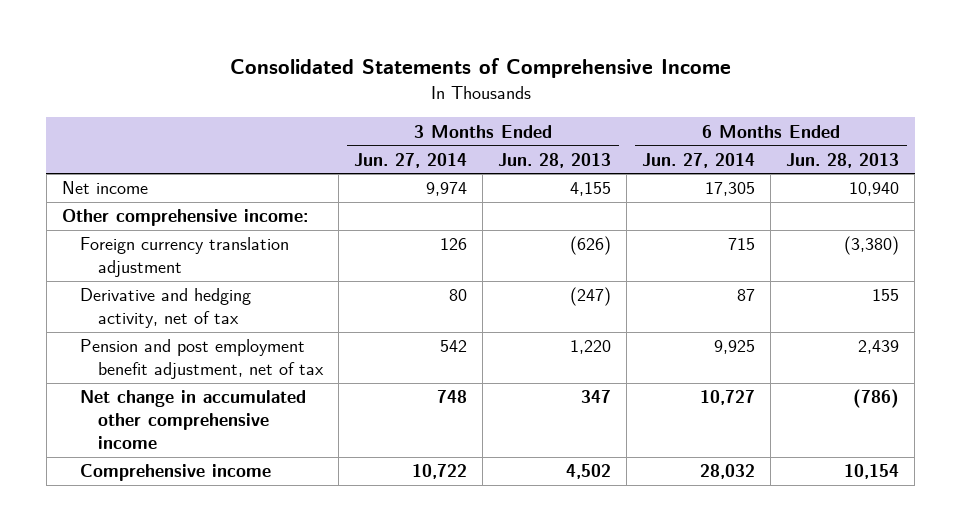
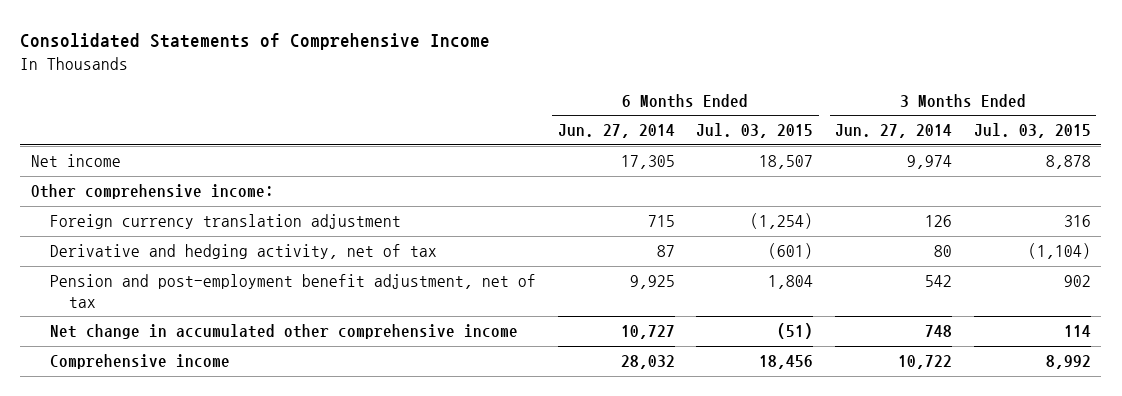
- | 3 Months Ended Jun. 27, 2014 | 3 Months Ended Jun. 28, 2013 | 6 Months Ended Jun. 27, 2014 | 6 Months Ended Jun. 28, 2013
+ | 6 Months Ended Jun. 27, 2014 | 6 Months Ended Jul. 03, 2015 | 3 Months Ended Jun. 27, 2014 | 3 Months Ended Jul. 03, 2015
- Pension and post employment benefit adjustment, net of tax | 542 | 1,220 | 9,925 | 2,439
+ Pension and post-employment benefit adjustment, net of tax | 9,925 | 1,804 | 542 | 902

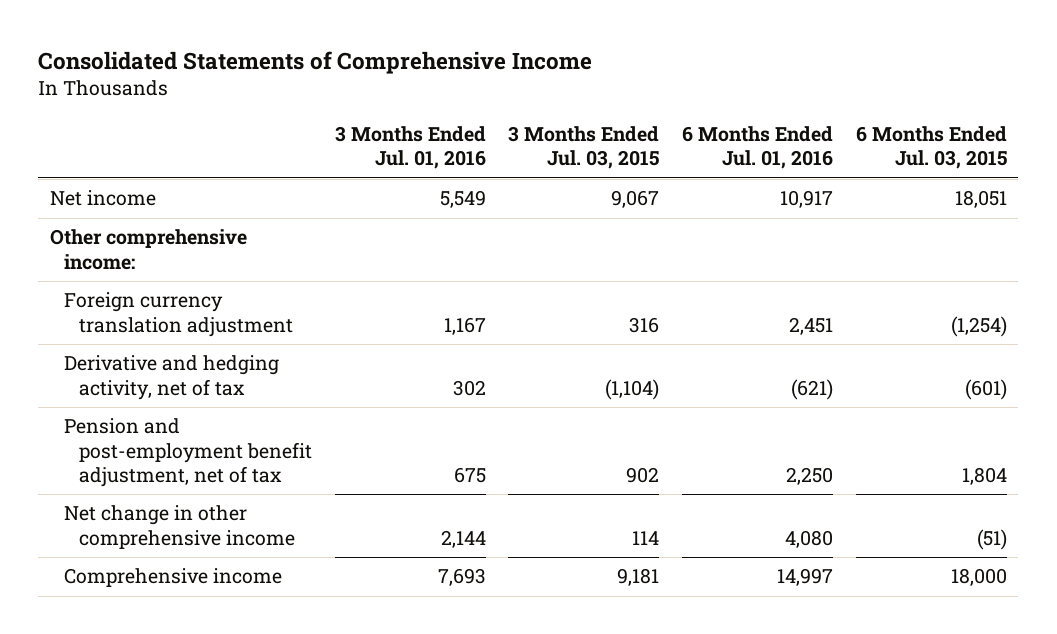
- | 6 Months Ended Jun. 27, 2014 | 6 Months Ended Jul. 03, 2015 | 3 Months Ended Jun. 27, 2014 | 3 Months Ended Jul. 03, 2015
+ | 3 Months Ended Jul. 01, 2016 | 3 Months Ended Jul. 03, 2015 | 6 Months Ended Jul. 01, 2016 | 6 Months Ended Jul. 03, 2015
- Net income | 17,305 | 18,507 | 9,974 | 8,878
+ Net income | 5,549 | 9,067 | 10,917 | 18,051
- Net change in accumulated other comprehensive income | 10,727 | (51) | 748 | 114
- Comprehensive income | 28,032 | 18,456 | 10,722 | 8,992
+ Net change in other comprehensive income | 2,144 | 114 | 4,080 | (51)
+ Comprehensive income | 7,693 | 9,181 | 14,997 | 18,000

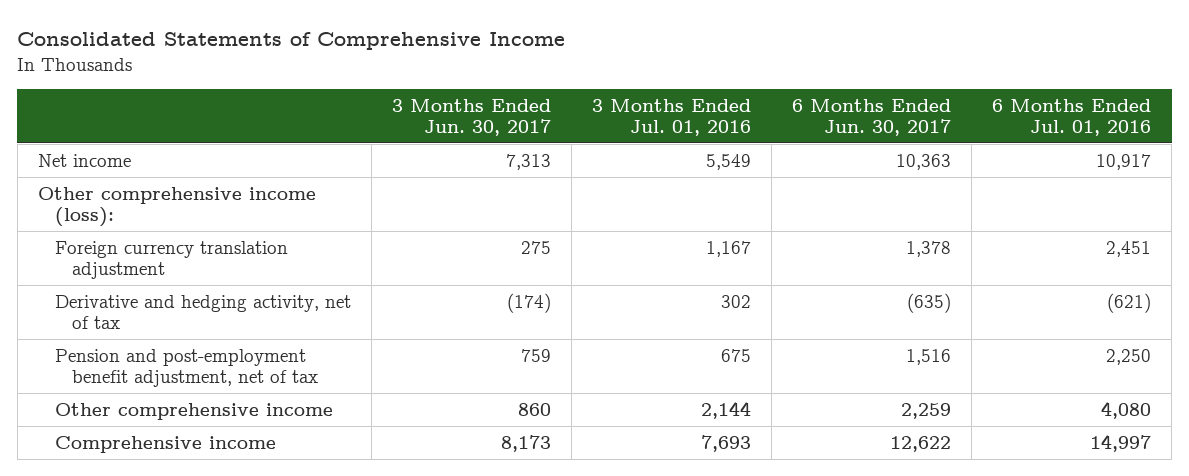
- | 3 Months Ended Jul. 01, 2016 | 3 Months Ended Jul. 03, 2015 | 6 Months Ended Jul. 01, 2016 | 6 Months Ended Jul. 03, 2015
+ | 3 Months Ended Jun. 30, 2017 | 3 Months Ended Jul. 01, 2016 | 6 Months Ended Jun. 30, 2017 | 6 Months Ended Jul. 01, 2016
- Other comprehensive income:
+ Other comprehensive income (loss):
- Net change in other comprehensive income | 2,144 | 114 | 4,080 | (51)
+ Other comprehensive income | 860 | 2,144 | 2,259 | 4,080

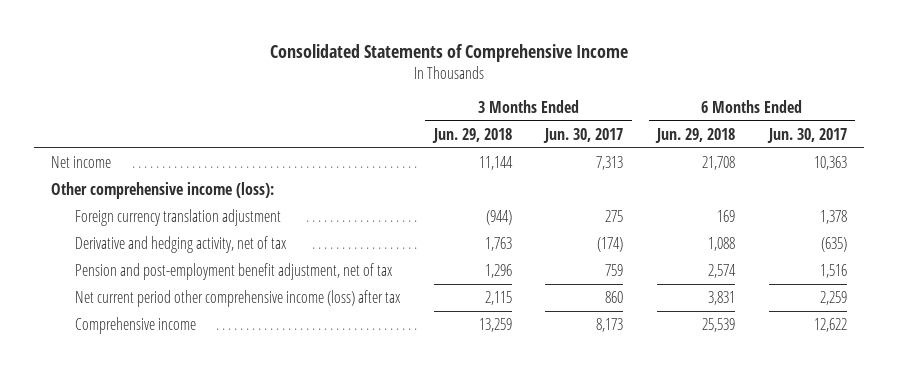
- | 3 Months Ended Jun. 30, 2017 | 3 Months Ended Jul. 01, 2016 | 6 Months Ended Jun. 30, 2017 | 6 Months Ended Jul. 01, 2016
+ | 3 Months Ended Jun. 29, 2018 | 3 Months Ended Jun. 30, 2017 | 6 Months Ended Jun. 29, 2018 | 6 Months Ended Jun. 30, 2017
- Other comprehensive income | 860 | 2,144 | 2,259 | 4,080
+ Net current period other comprehensive income (loss) after tax | 2,115 | 860 | 3,831 | 2,259

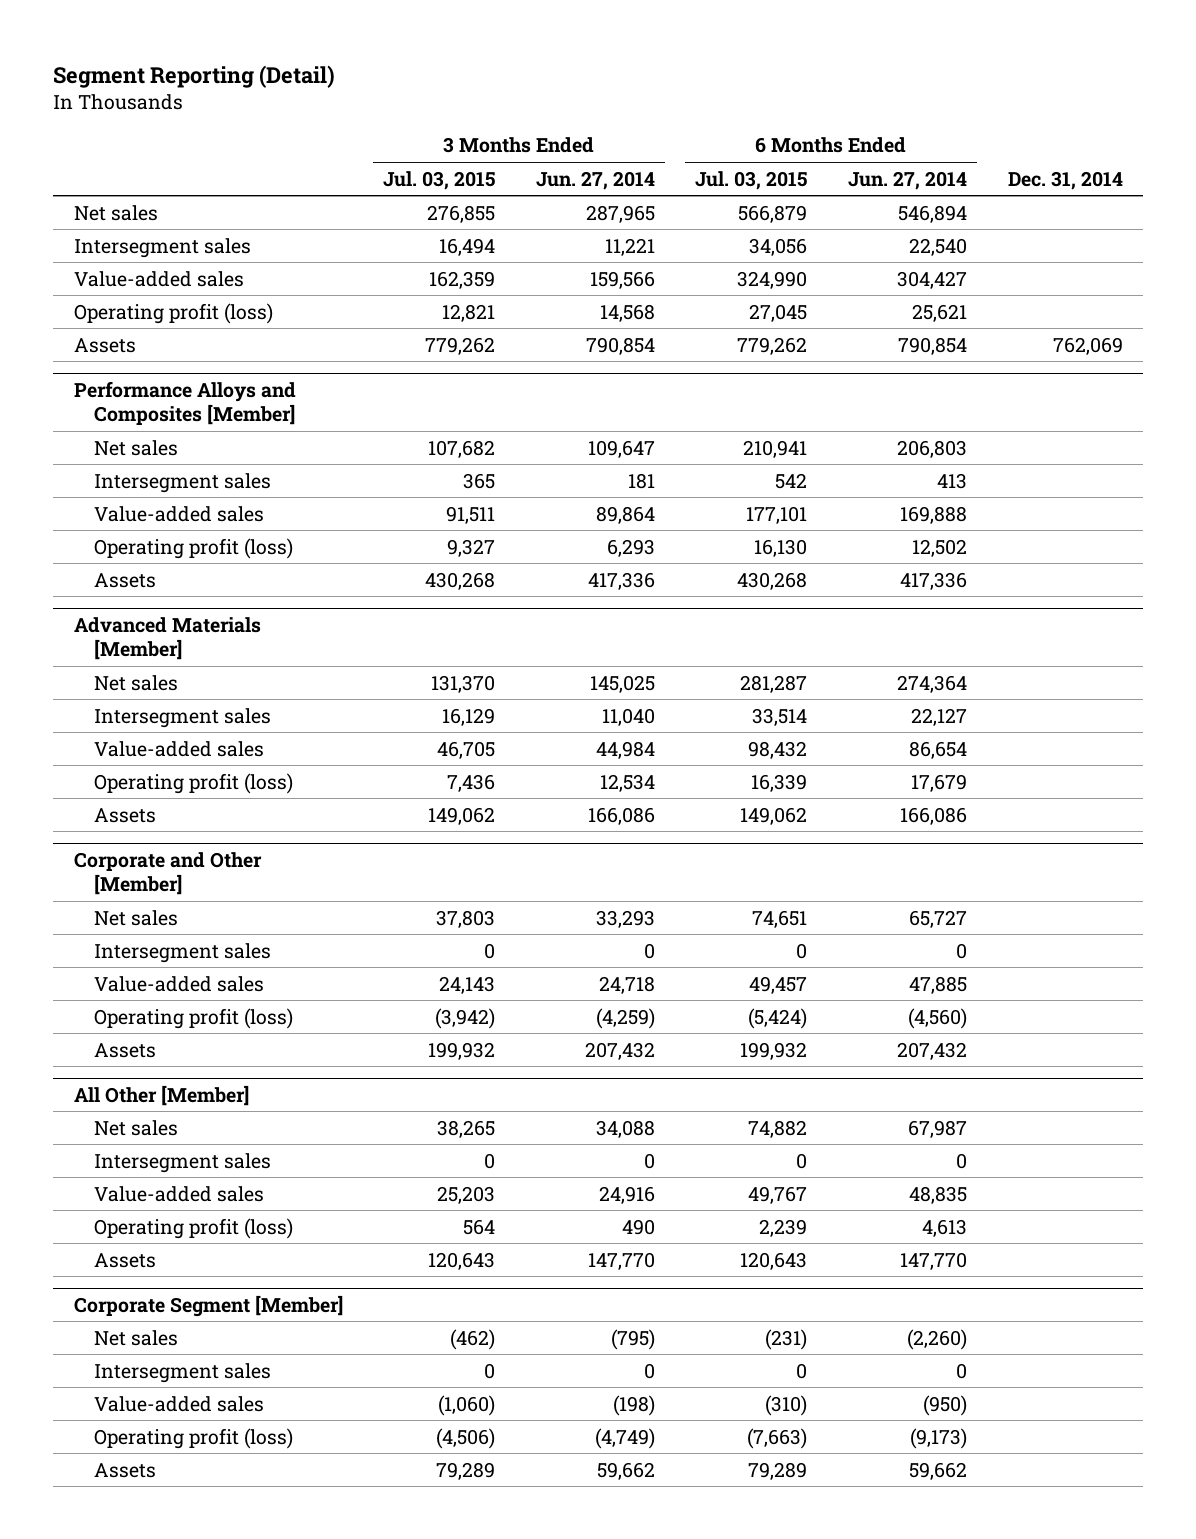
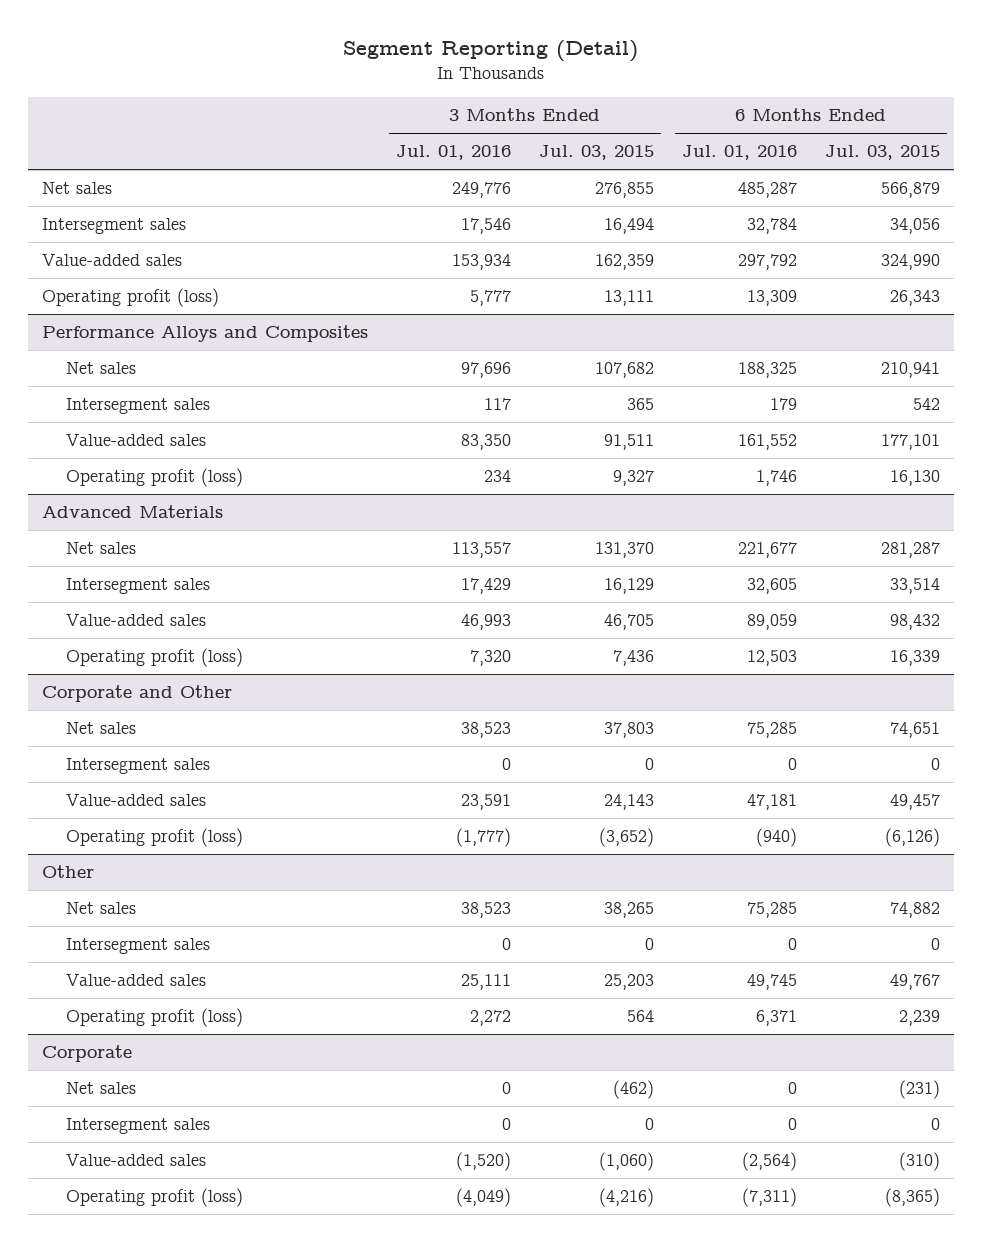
- | 3 Months Ended Jul. 03, 2015 | 3 Months Ended Jun. 27, 2014 | 6 Months Ended Jul. 03, 2015 | 6 Months Ended Jun. 27, 2014 | Dec. 31, 2014
+ | 3 Months Ended Jul. 01, 2016 | 3 Months Ended Jul. 03, 2015 | 6 Months Ended Jul. 01, 2016 | 6 Months Ended Jul. 03, 2015
- Operating profit (loss) | 12,821 | 14,568 | 27,045 | 25,621 |
- Assets | 779,262 | 790,854 | 779,262 | 790,854 | 762,069
- Performance Alloys and Composites [Member]
+ Operating profit (loss) | 5,777 | 13,111 | 13,309 | 26,343
+ Performance Alloys and Composites
- Assets | 430,268 | 417,336 | 430,268 | 417,336 |
- Advanced Materials [Member]
+ Advanced Materials
- Assets | 149,062 | 166,086 | 149,062 | 166,086 |
- Corporate and Other [Member]
+ Corporate and Other
- Operating profit (loss) | (3,942) | (4,259) | (5,424) | (4,560) |
- Assets | 199,932 | 207,432 | 199,932 | 207,432 |
- All Other [Member]
+ Operating profit (loss) | (1,777) | (3,652) | (940) | (6,126)
+ Other
- Assets | 120,643 | 147,770 | 120,643 | 147,770 |
- Corporate Segment [Member]
+ Corporate
- Operating profit (loss) | (4,506) | (4,749) | (7,663) | (9,173) |
- Assets | 79,289 | 59,662 | 79,289 | 59,662 |
+ Operating profit (loss) | (4,049) | (4,216) | (7,311) | (8,365)

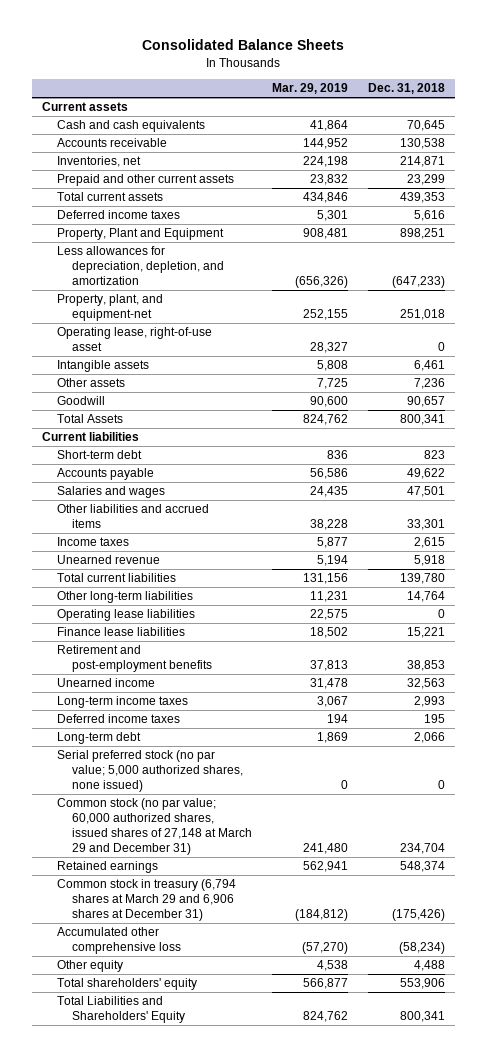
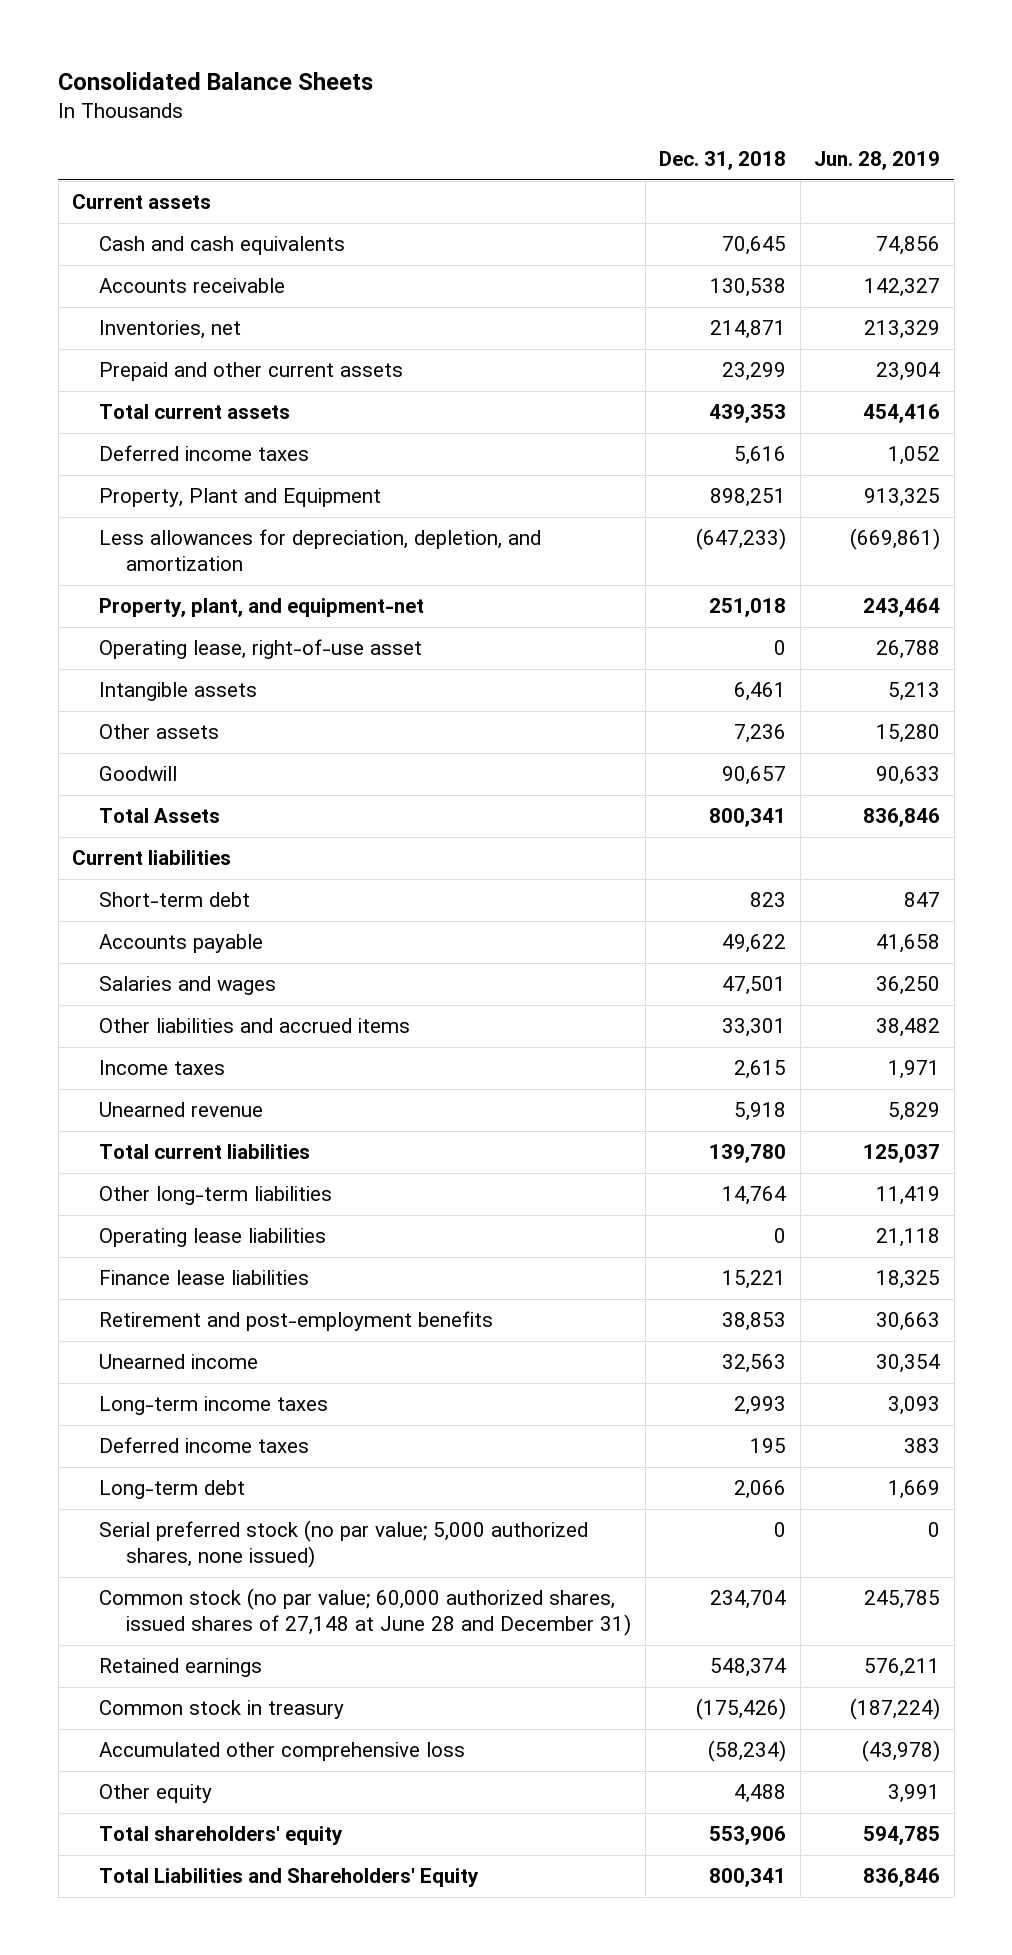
- | Mar. 29, 2019 | Dec. 31, 2018
+ | Dec. 31, 2018 | Jun. 28, 2019
- Common stock (no par value; 60,000 authorized shares, issued shares of 27,148 at March 29 and December 31) | 241,480 | 234,704
+ Common stock (no par value; 60,000 authorized shares, issued shares of 27,148 at June 28 and December 31) | 234,704 | 245,785
- Common stock in treasury (6,794 shares at March 29 and 6,906 shares at December 31) | (184,812) | (175,426)
+ Common stock in treasury | (175,426) | (187,224)

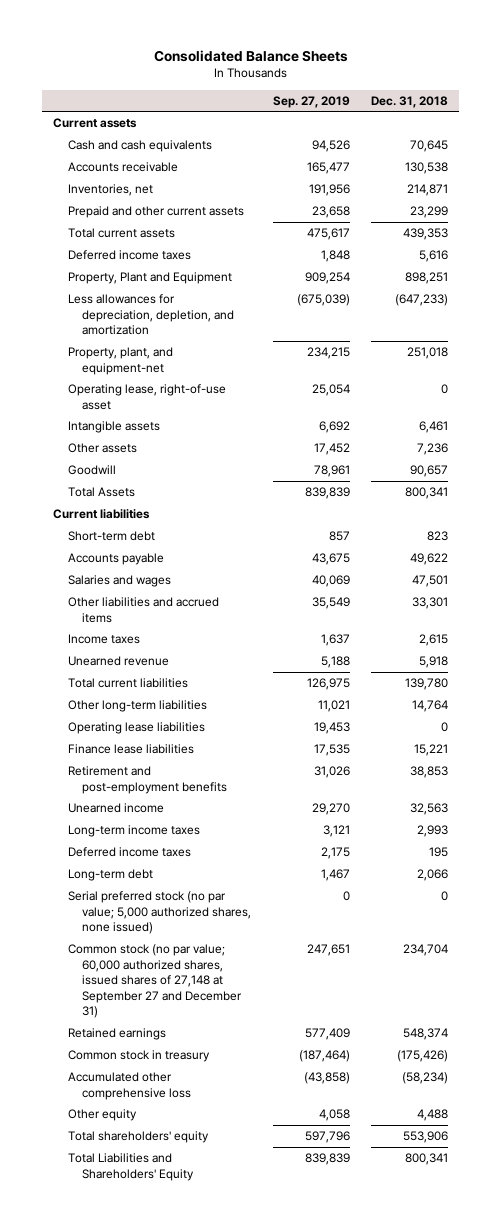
- | Dec. 31, 2018 | Jun. 28, 2019
+ | Sep. 27, 2019 | Dec. 31, 2018
- Common stock (no par value; 60,000 authorized shares, issued shares of 27,148 at June 28 and December 31) | 234,704 | 245,785
+ Common stock (no par value; 60,000 authorized shares, issued shares of 27,148 at September 27 and December 31) | 247,651 | 234,704

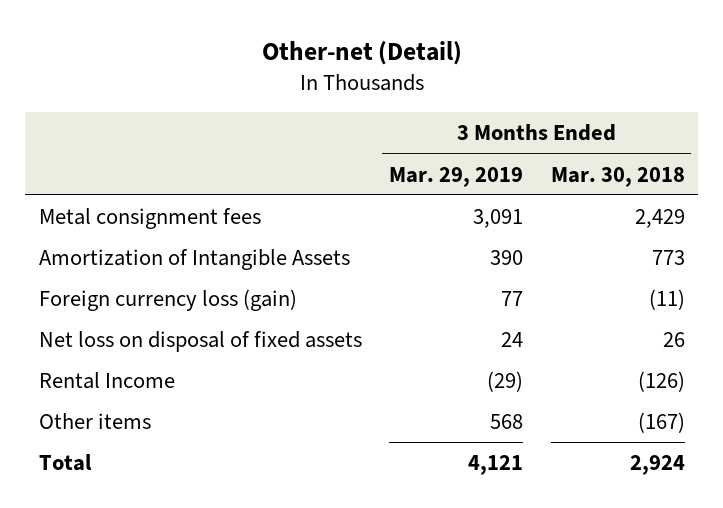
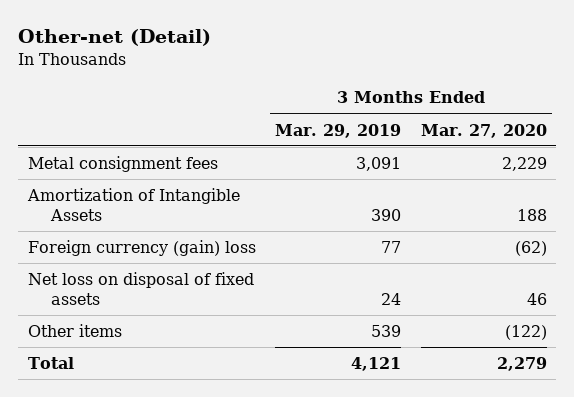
- | 3 Months Ended Mar. 29, 2019 | 3 Months Ended Mar. 30, 2018
+ | 3 Months Ended Mar. 29, 2019 | 3 Months Ended Mar. 27, 2020
- Foreign currency loss (gain) | 77 | (11)
+ Foreign currency (gain) loss | 77 | (62)
- Rental Income | (29) | (126)
- Other items | 568 | (167)
+ Other items | 539 | (122)

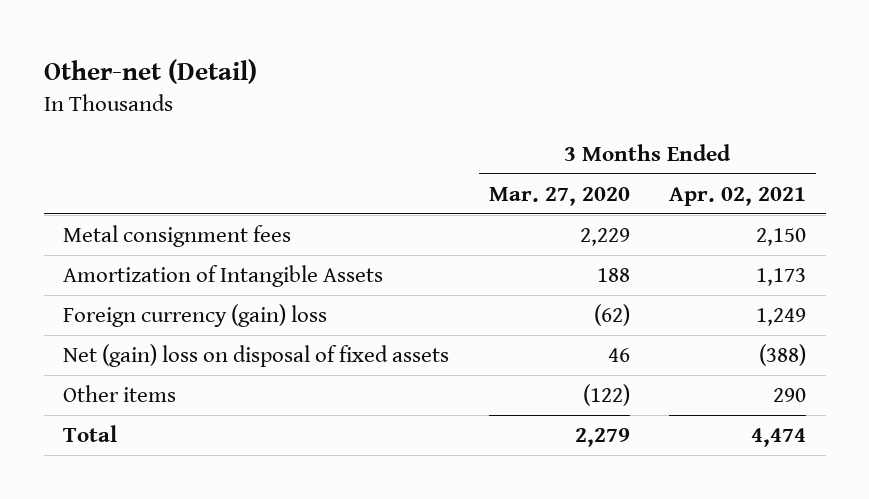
- | 3 Months Ended Mar. 29, 2019 | 3 Months Ended Mar. 27, 2020
+ | 3 Months Ended Mar. 27, 2020 | 3 Months Ended Apr. 02, 2021
- Net loss on disposal of fixed assets | 24 | 46
+ Net (gain) loss on disposal of fixed assets | 46 | (388)

